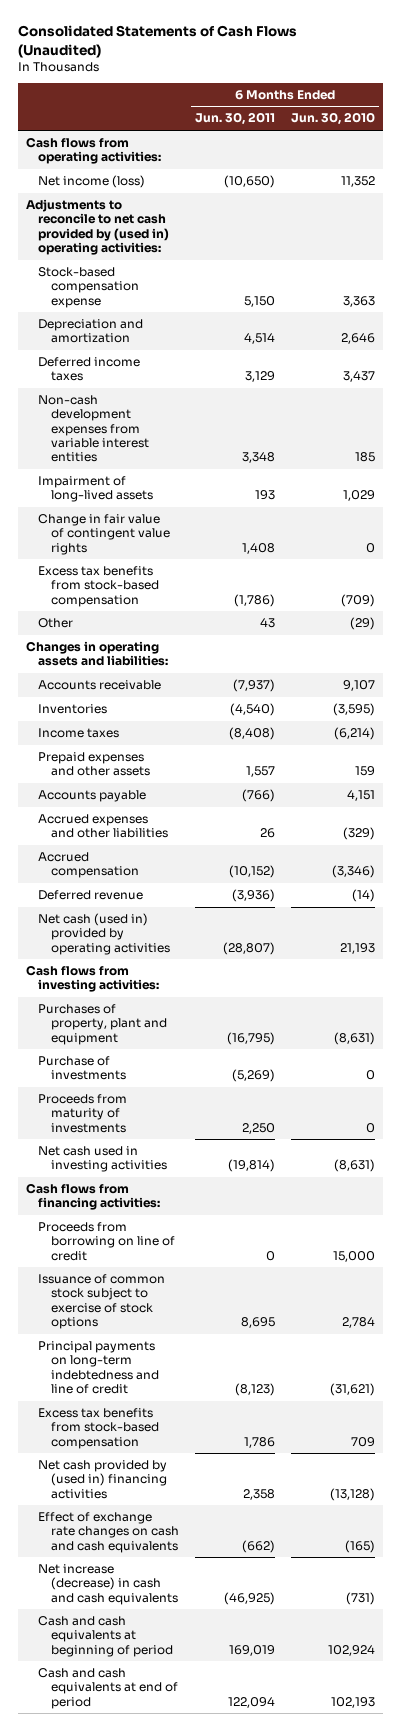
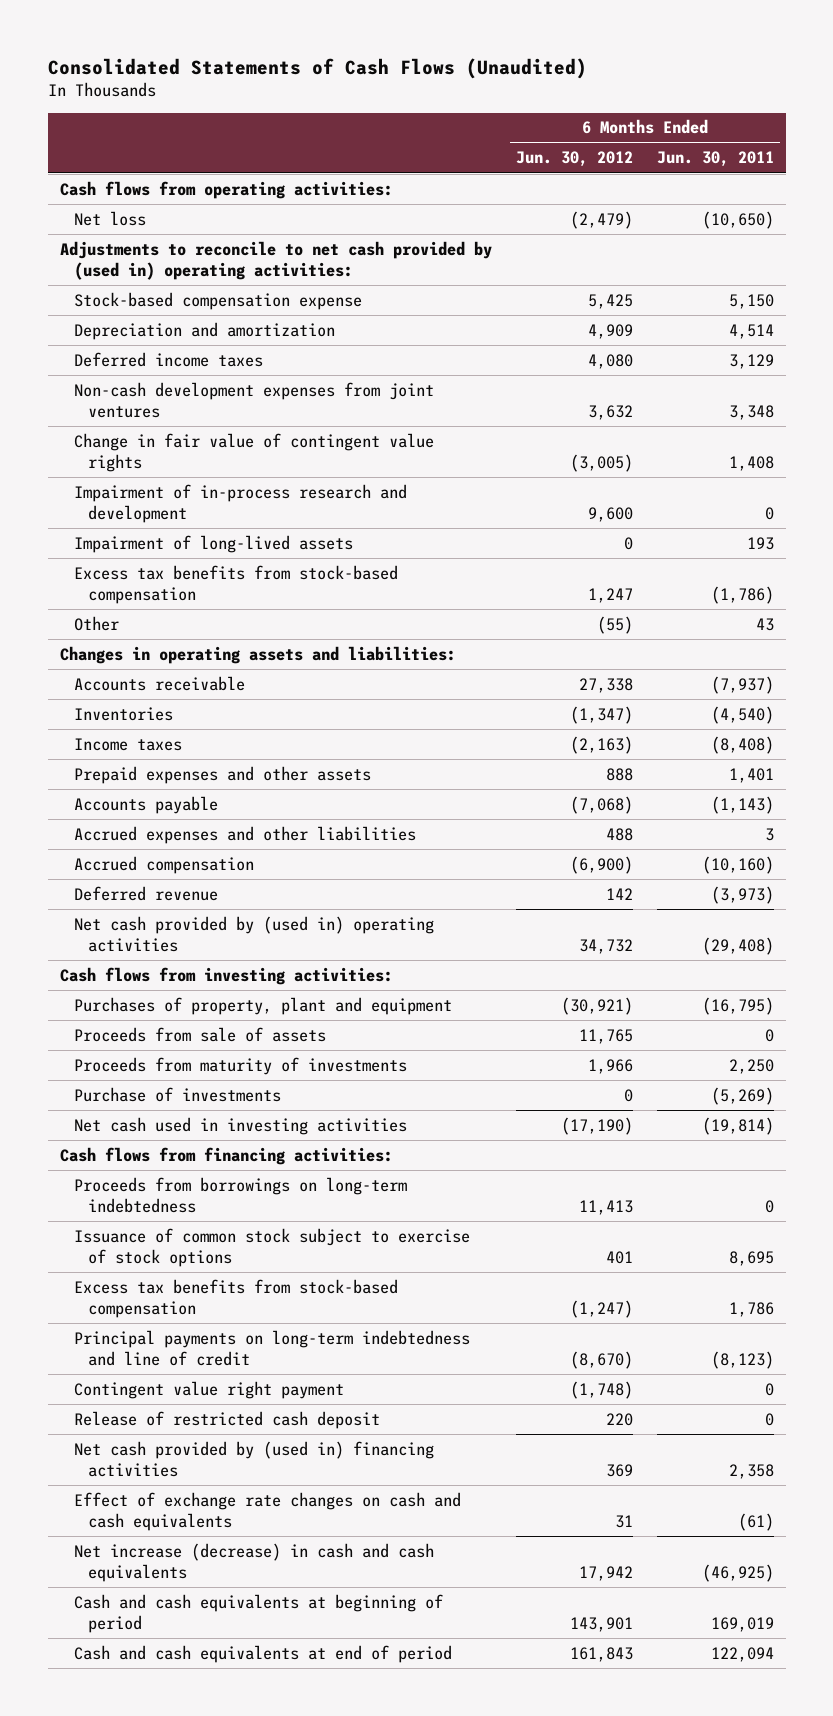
- | 6 Months Ended Jun. 30, 2011 | 6 Months Ended Jun. 30, 2010
+ | 6 Months Ended Jun. 30, 2012 | 6 Months Ended Jun. 30, 2011
- Net income (loss) | (10,650) | 11,352
+ Net loss | (2,479) | (10,650)
- Non-cash development expenses from variable interest entities | 3,348 | 185
+ Non-cash development expenses from joint ventures | 3,632 | 3,348
+ Impairment of in-process research and development | 9,600 | 0
moved down: Impairment of long-lived assets | 0 | 193
- Prepaid expenses and other assets | 1,557 | 159
- Accounts payable | (766) | 4,151
- Accrued expenses and other liabilities | 26 | (329)
- Accrued compensation | (10,152) | (3,346)
- Deferred revenue | (3,936) | (14)
- Net cash (used in) provided by operating activities | (28,807) | 21,193
+ Prepaid expenses and other assets | 888 | 1,401
+ Accounts payable | (7,068) | (1,143)
+ Accrued expenses and other liabilities | 488 | 3
+ Accrued compensation | (6,900) | (10,160)
+ Deferred revenue | 142 | (3,973)
+ Net cash provided by (used in) operating activities | 34,732 | (29,408)
+ Proceeds from sale of assets | 11,765 | 0
moved down: Purchase of investments | 0 | (5,269)
- Proceeds from borrowing on line of credit | 0 | 15,000
+ Proceeds from borrowings on long-term indebtedness | 11,413 | 0
moved down: Principal payments on long-term indebtedness and line of credit | (8,670) | (8,123)
+ Contingent value right payment | (1,748) | 0
+ Release of restricted cash deposit | 220 | 0
- Effect of exchange rate changes on cash and cash equivalents | (662) | (165)
+ Effect of exchange rate changes on cash and cash equivalents | 31 | (61)

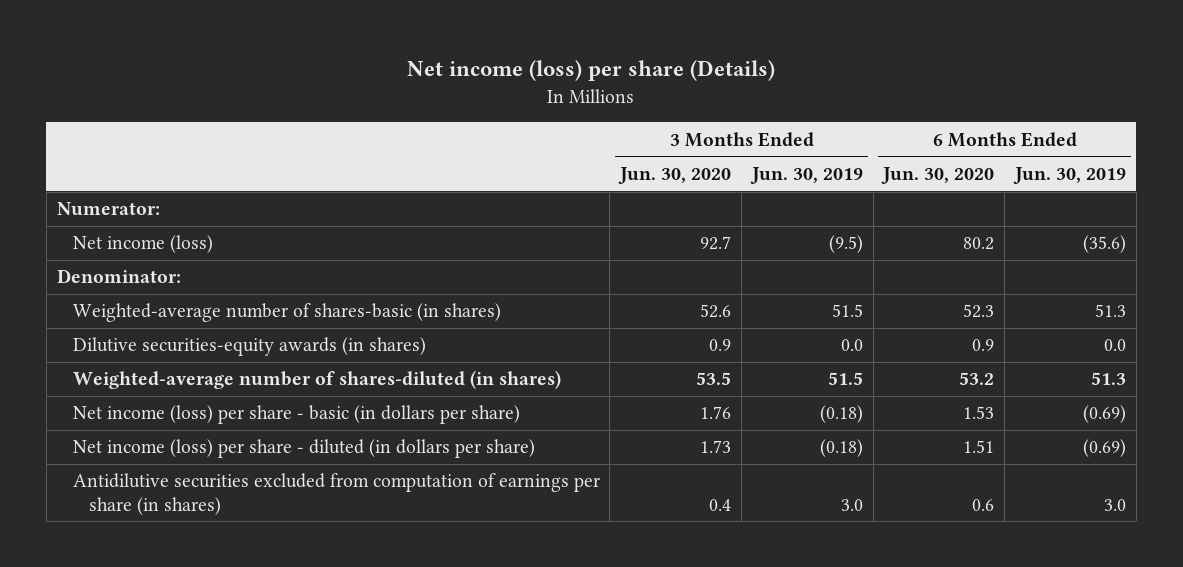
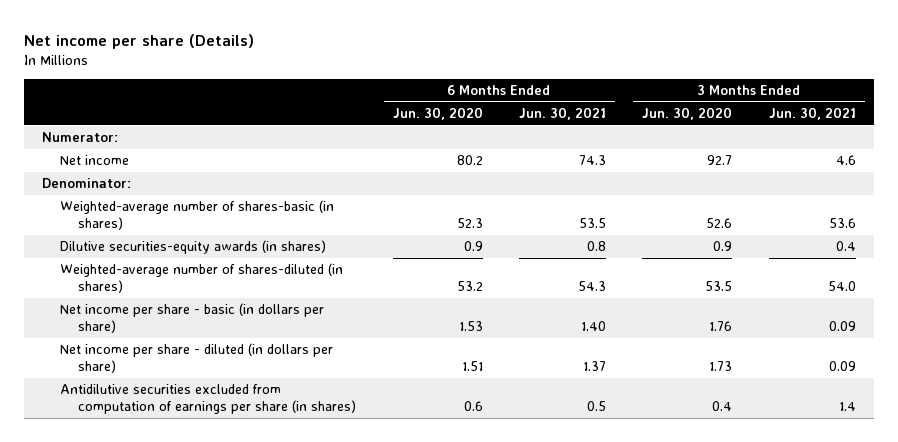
- Net income (loss) per share (Details)
+ Net income per share (Details)
- | 3 Months Ended Jun. 30, 2020 | 3 Months Ended Jun. 30, 2019 | 6 Months Ended Jun. 30, 2020 | 6 Months Ended Jun. 30, 2019
+ | 6 Months Ended Jun. 30, 2020 | 6 Months Ended Jun. 30, 2021 | 3 Months Ended Jun. 30, 2020 | 3 Months Ended Jun. 30, 2021
- Net income (loss) | 92.7 | (9.5) | 80.2 | (35.6)
+ Net income | 80.2 | 74.3 | 92.7 | 4.6
- Net income (loss) per share - basic (in dollars per share) | 1.76 | (0.18) | 1.53 | (0.69)
- Net income (loss) per share - diluted (in dollars per share) | 1.73 | (0.18) | 1.51 | (0.69)
+ Net income per share - basic (in dollars per share) | 1.53 | 1.40 | 1.76 | 0.09
+ Net income per share - diluted (in dollars per share) | 1.51 | 1.37 | 1.73 | 0.09

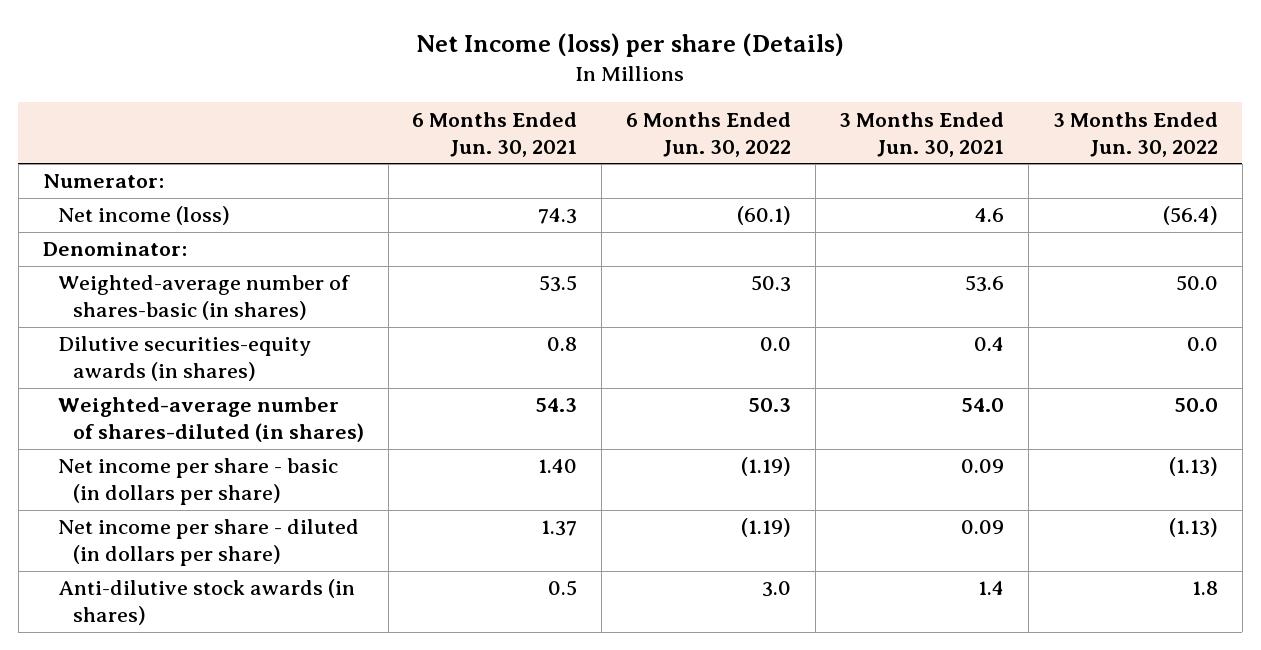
- Net income per share (Details)
+ Net Income (loss) per share (Details)
- | 6 Months Ended Jun. 30, 2020 | 6 Months Ended Jun. 30, 2021 | 3 Months Ended Jun. 30, 2020 | 3 Months Ended Jun. 30, 2021
+ | 6 Months Ended Jun. 30, 2021 | 6 Months Ended Jun. 30, 2022 | 3 Months Ended Jun. 30, 2021 | 3 Months Ended Jun. 30, 2022
- Net income | 80.2 | 74.3 | 92.7 | 4.6
+ Net income (loss) | 74.3 | (60.1) | 4.6 | (56.4)
- Antidilutive securities excluded from computation of earnings per share (in shares) | 0.6 | 0.5 | 0.4 | 1.4
+ Anti-dilutive stock awards (in shares) | 0.5 | 3.0 | 1.4 | 1.8

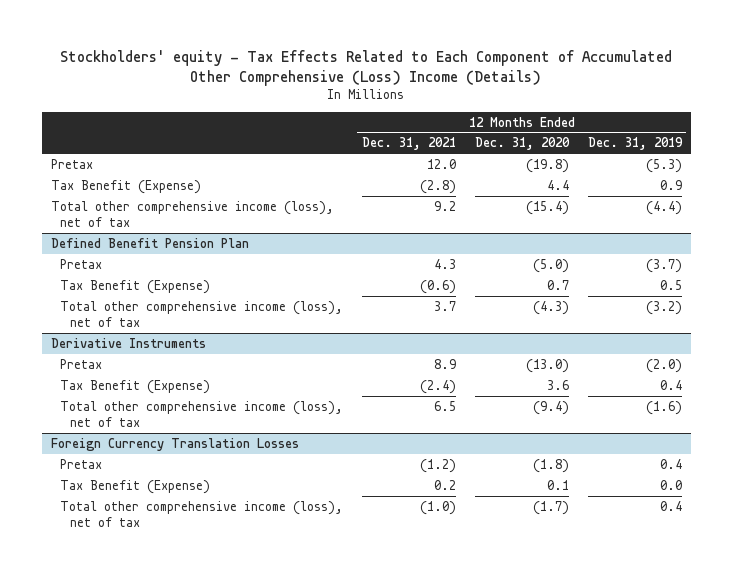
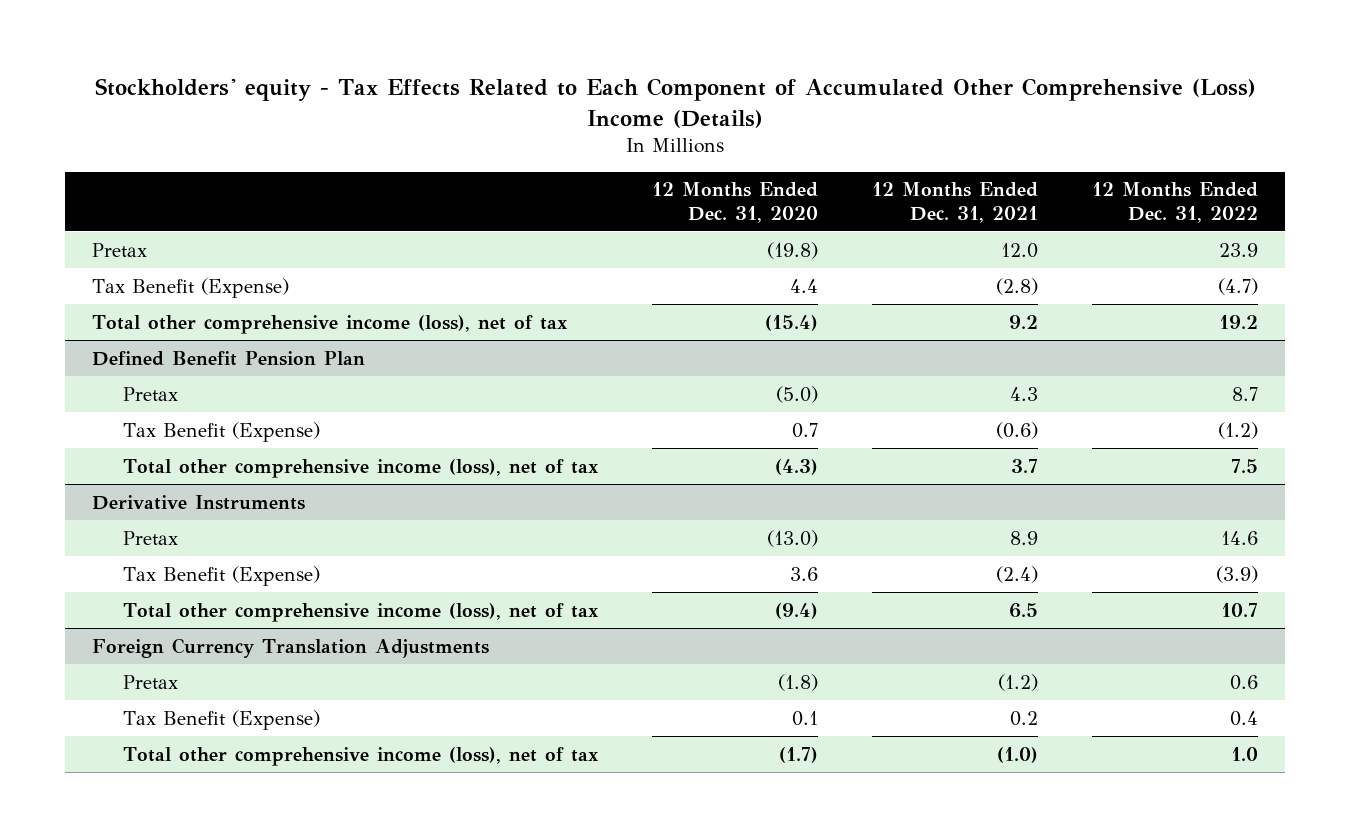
- | 12 Months Ended Dec. 31, 2021 | 12 Months Ended Dec. 31, 2020 | 12 Months Ended Dec. 31, 2019
+ | 12 Months Ended Dec. 31, 2020 | 12 Months Ended Dec. 31, 2021 | 12 Months Ended Dec. 31, 2022
- Foreign Currency Translation Losses
+ Foreign Currency Translation Adjustments

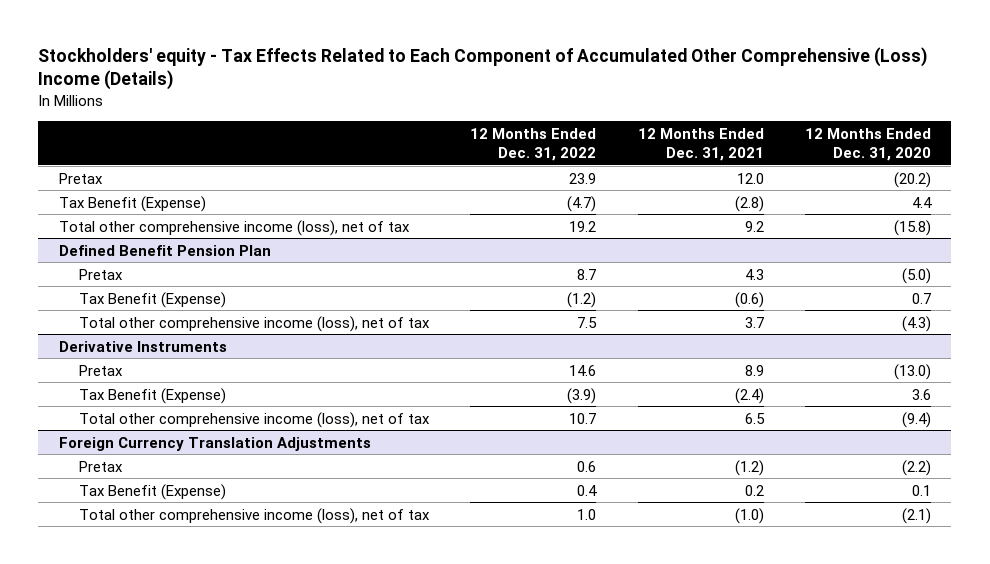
- | 12 Months Ended Dec. 31, 2020 | 12 Months Ended Dec. 31, 2021 | 12 Months Ended Dec. 31, 2022
+ | 12 Months Ended Dec. 31, 2022 | 12 Months Ended Dec. 31, 2021 | 12 Months Ended Dec. 31, 2020
- Pretax | (19.8) | 12.0 | 23.9
+ Pretax | 23.9 | 12.0 | (20.2)
- Total other comprehensive income (loss), net of tax | (15.4) | 9.2 | 19.2
+ Total other comprehensive income (loss), net of tax | 19.2 | 9.2 | (15.8)
@ Foreign Currency Translation Adjustments
- Pretax | (1.8) | (1.2) | 0.6
+ Pretax | 0.6 | (1.2) | (2.2)
- Total other comprehensive income (loss), net of tax | (1.7) | (1.0) | 1.0
+ Total other comprehensive income (loss), net of tax | 1.0 | (1.0) | (2.1)

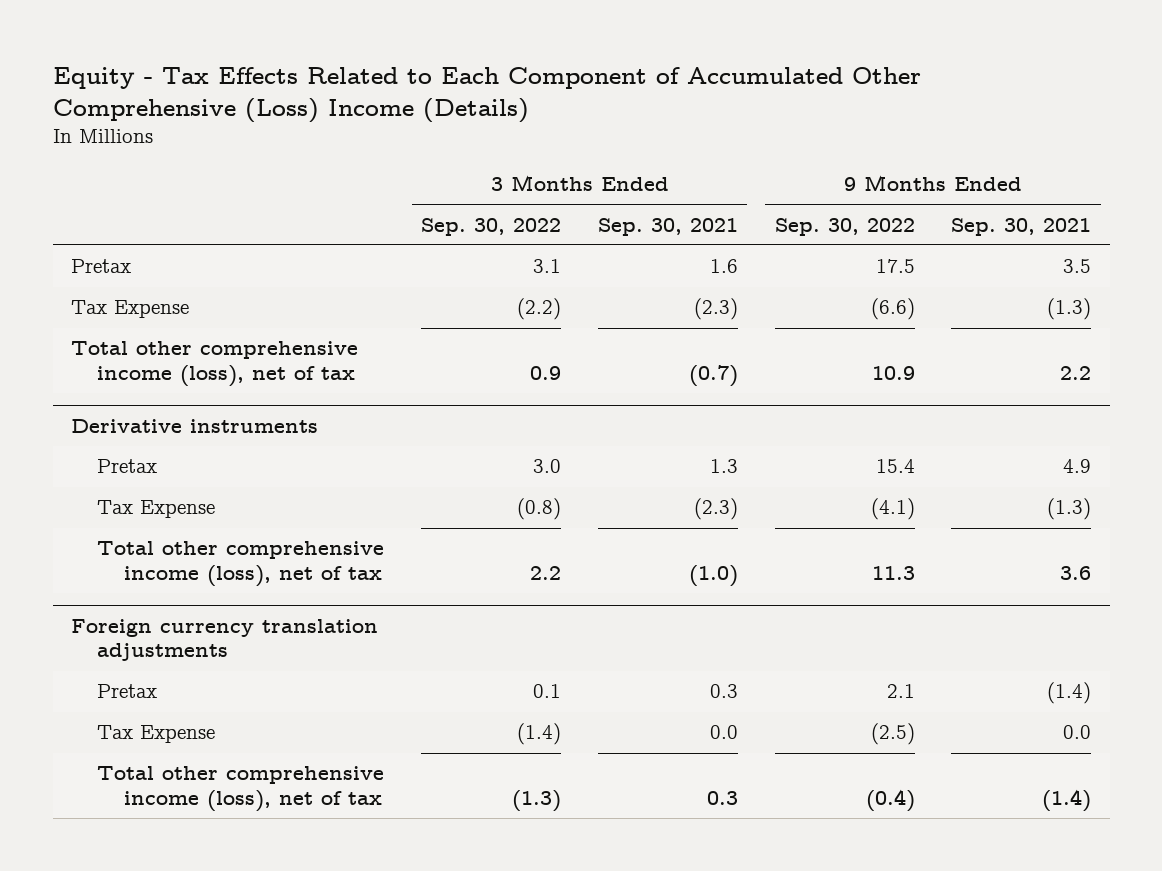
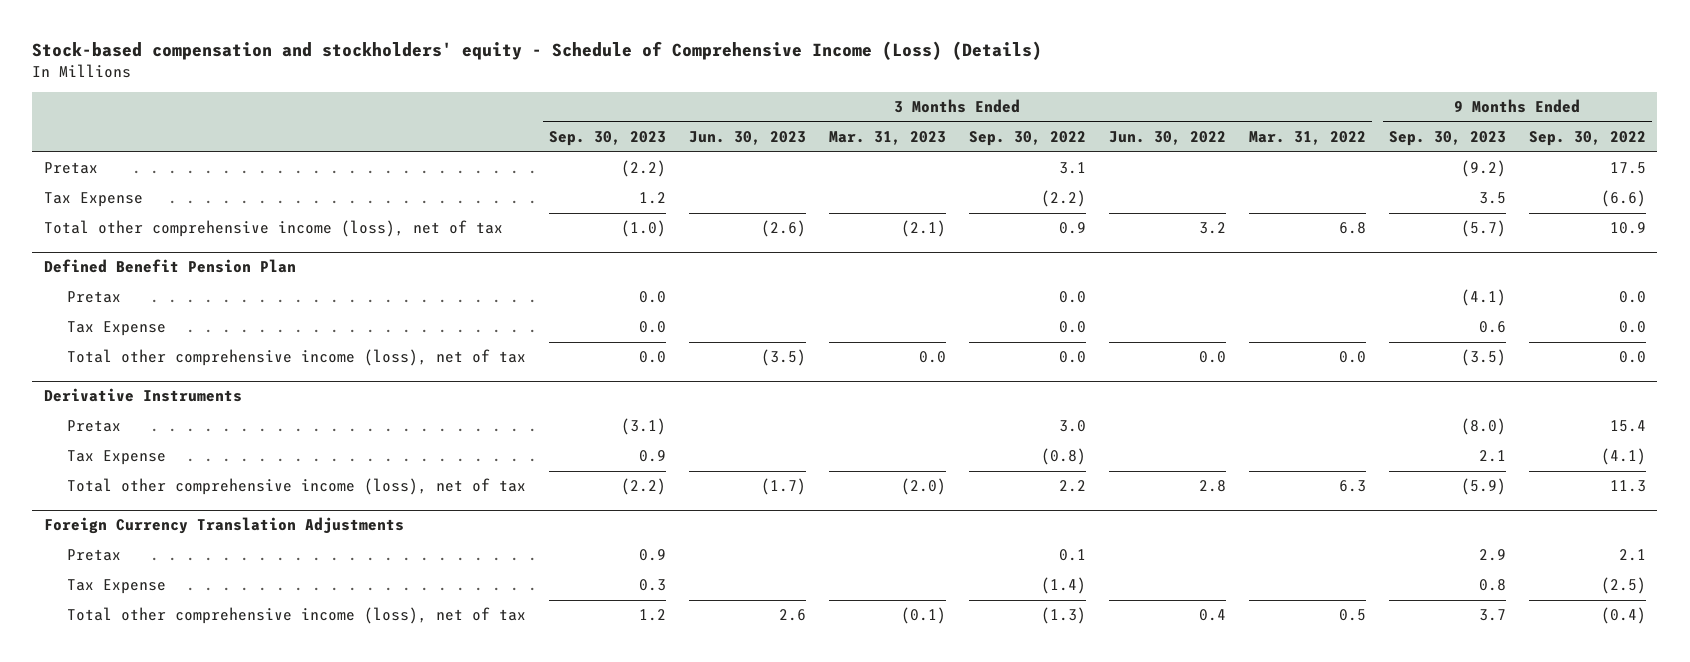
- Equity - Tax Effects Related to Each Component of Accumulated Other Comprehensive (Loss) Income (Details)
+ Stock-based compensation and stockholders' equity - Schedule of Comprehensive Income (Loss) (Details)
- | 3 Months Ended Sep. 30, 2022 | 3 Months Ended Sep. 30, 2021 | 9 Months Ended Sep. 30, 2022 | 9 Months Ended Sep. 30, 2021
+ | 3 Months Ended Sep. 30, 2023 | 3 Months Ended Jun. 30, 2023 | 3 Months Ended Mar. 31, 2023 | 3 Months Ended Sep. 30, 2022 | 3 Months Ended Jun. 30, 2022 | 3 Months Ended Mar. 31, 2022 | 9 Months Ended Sep. 30, 2023 | 9 Months Ended Sep. 30, 2022
- Derivative instruments
+ Defined Benefit Pension Plan
+ Pretax | 0.0 | | | 0.0 | | | (4.1) | 0.0
+ Tax Expense | 0.0 | | | 0.0 | | | 0.6 | 0.0
+ Total other comprehensive income (loss), net of tax | 0.0 | (3.5) | 0.0 | 0.0 | 0.0 | 0.0 | (3.5) | 0.0
+ Derivative Instruments
- Foreign currency translation adjustments
+ Foreign Currency Translation Adjustments

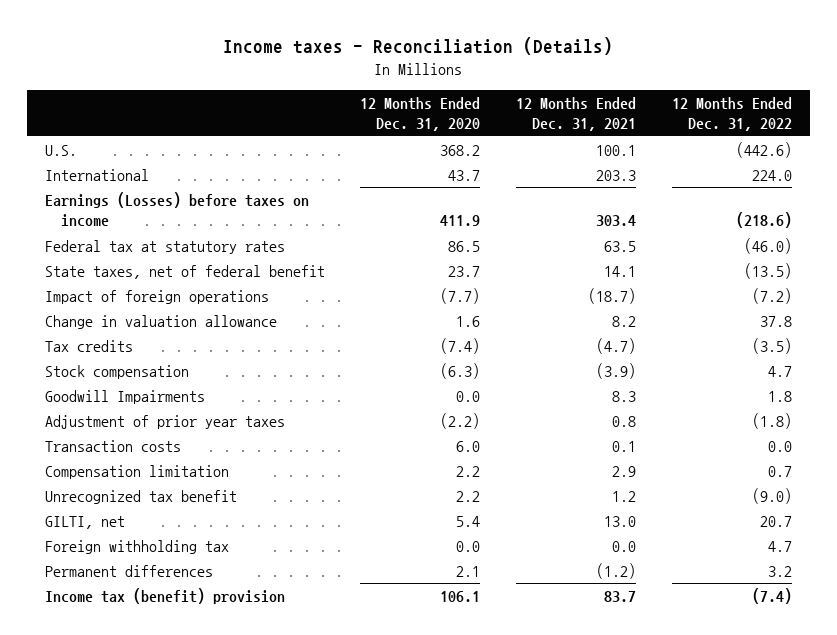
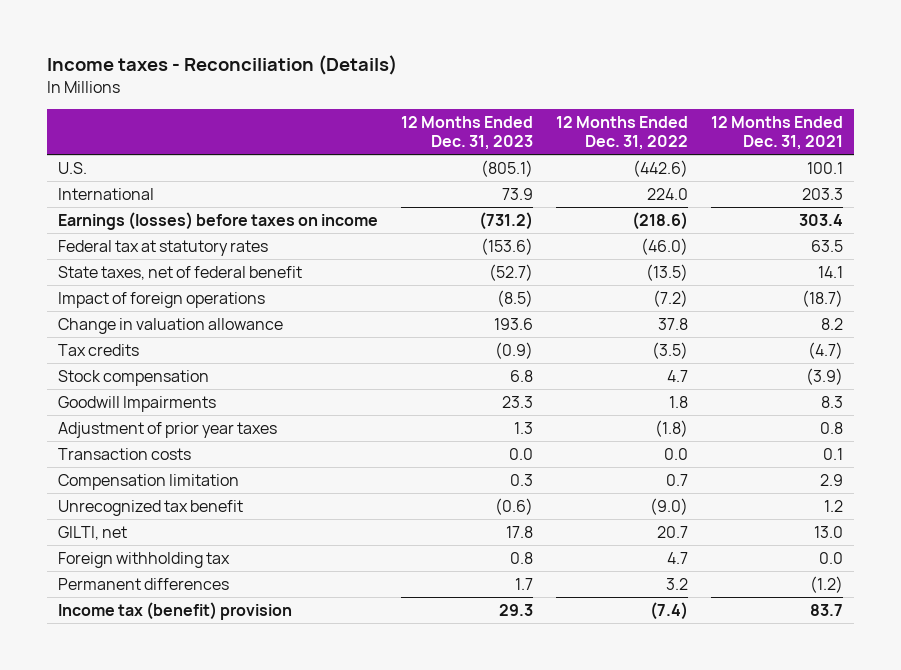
- | 12 Months Ended Dec. 31, 2020 | 12 Months Ended Dec. 31, 2021 | 12 Months Ended Dec. 31, 2022
+ | 12 Months Ended Dec. 31, 2023 | 12 Months Ended Dec. 31, 2022 | 12 Months Ended Dec. 31, 2021
- Earnings (Losses) before taxes on income | 411.9 | 303.4 | (218.6)
+ Earnings (losses) before taxes on income | (731.2) | (218.6) | 303.4

